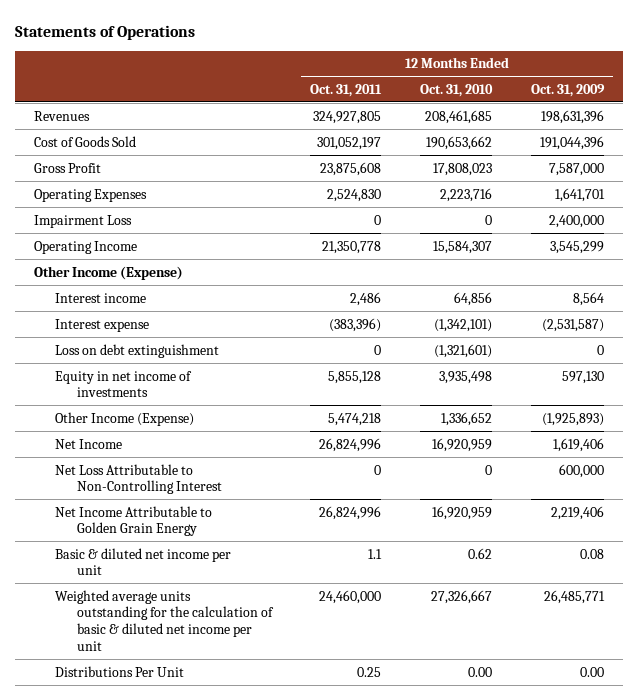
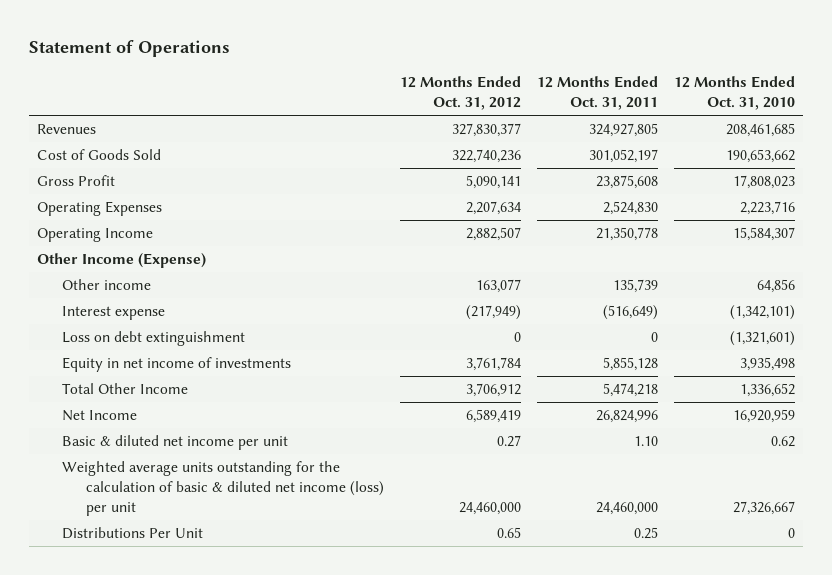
- Statements of Operations
+ Statement of Operations
- | 12 Months Ended Oct. 31, 2011 | 12 Months Ended Oct. 31, 2010 | 12 Months Ended Oct. 31, 2009
+ | 12 Months Ended Oct. 31, 2012 | 12 Months Ended Oct. 31, 2011 | 12 Months Ended Oct. 31, 2010
- Impairment Loss | 0 | 0 | 2,400,000
- Interest income | 2,486 | 64,856 | 8,564
- Interest expense | (383,396) | (1,342,101) | (2,531,587)
+ Other income | 163,077 | 135,739 | 64,856
+ Interest expense | (217,949) | (516,649) | (1,342,101)
- Other Income (Expense) | 5,474,218 | 1,336,652 | (1,925,893)
+ Total Other Income | 3,706,912 | 5,474,218 | 1,336,652
- Net Loss Attributable to Non-Controlling Interest | 0 | 0 | 600,000
- Net Income Attributable to Golden Grain Energy | 26,824,996 | 16,920,959 | 2,219,406
- Basic & diluted net income per unit | 1.1 | 0.62 | 0.08
- Weighted average units outstanding for the calculation of basic & diluted net income per unit | 24,460,000 | 27,326,667 | 26,485,771
- Distributions Per Unit | 0.25 | 0.00 | 0.00
+ Basic & diluted net income per unit | 0.27 | 1.10 | 0.62
+ Weighted average units outstanding for the calculation of basic & diluted net income (loss) per unit | 24,460,000 | 24,460,000 | 27,326,667
+ Distributions Per Unit | 0.65 | 0.25 | 0

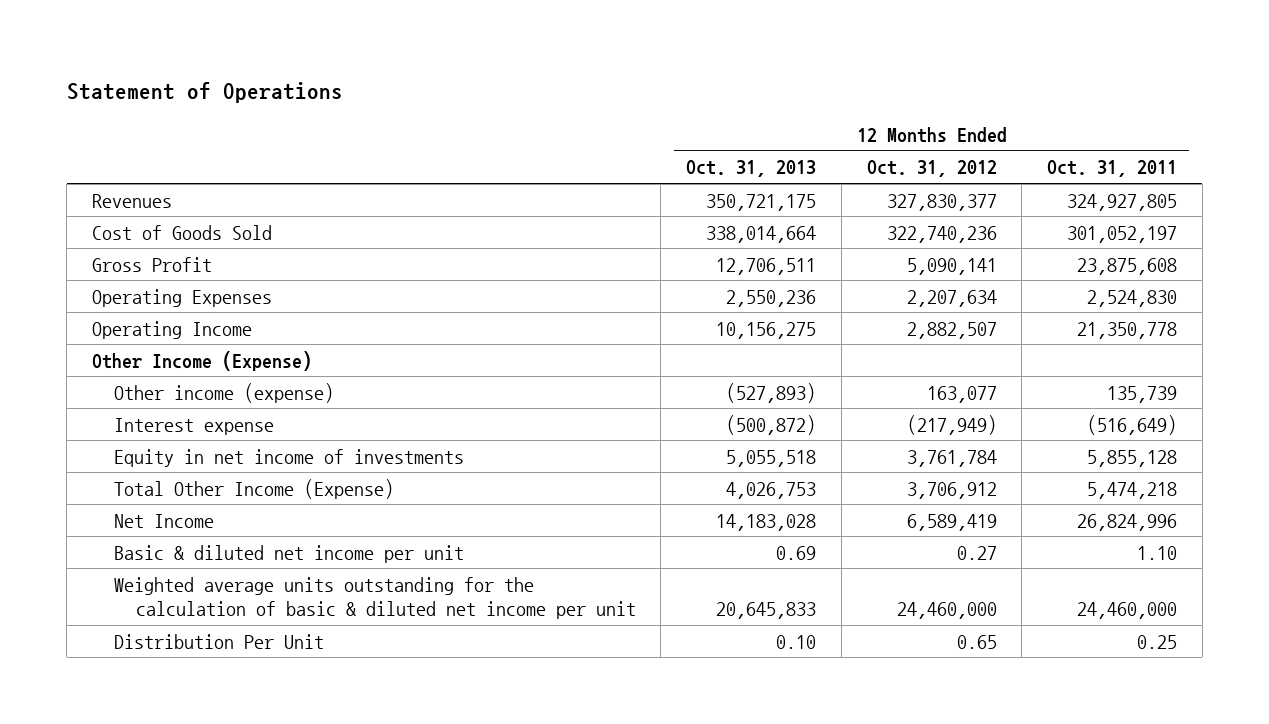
- | 12 Months Ended Oct. 31, 2012 | 12 Months Ended Oct. 31, 2011 | 12 Months Ended Oct. 31, 2010
+ | 12 Months Ended Oct. 31, 2013 | 12 Months Ended Oct. 31, 2012 | 12 Months Ended Oct. 31, 2011
- Other income | 163,077 | 135,739 | 64,856
+ Other income (expense) | (527,893) | 163,077 | 135,739
- Loss on debt extinguishment | 0 | 0 | (1,321,601)
- Total Other Income | 3,706,912 | 5,474,218 | 1,336,652
+ Total Other Income (Expense) | 4,026,753 | 3,706,912 | 5,474,218
- Weighted average units outstanding for the calculation of basic & diluted net income (loss) per unit | 24,460,000 | 24,460,000 | 27,326,667
- Distributions Per Unit | 0.65 | 0.25 | 0
+ Weighted average units outstanding for the calculation of basic & diluted net income per unit | 20,645,833 | 24,460,000 | 24,460,000
+ Distribution Per Unit | 0.10 | 0.65 | 0.25

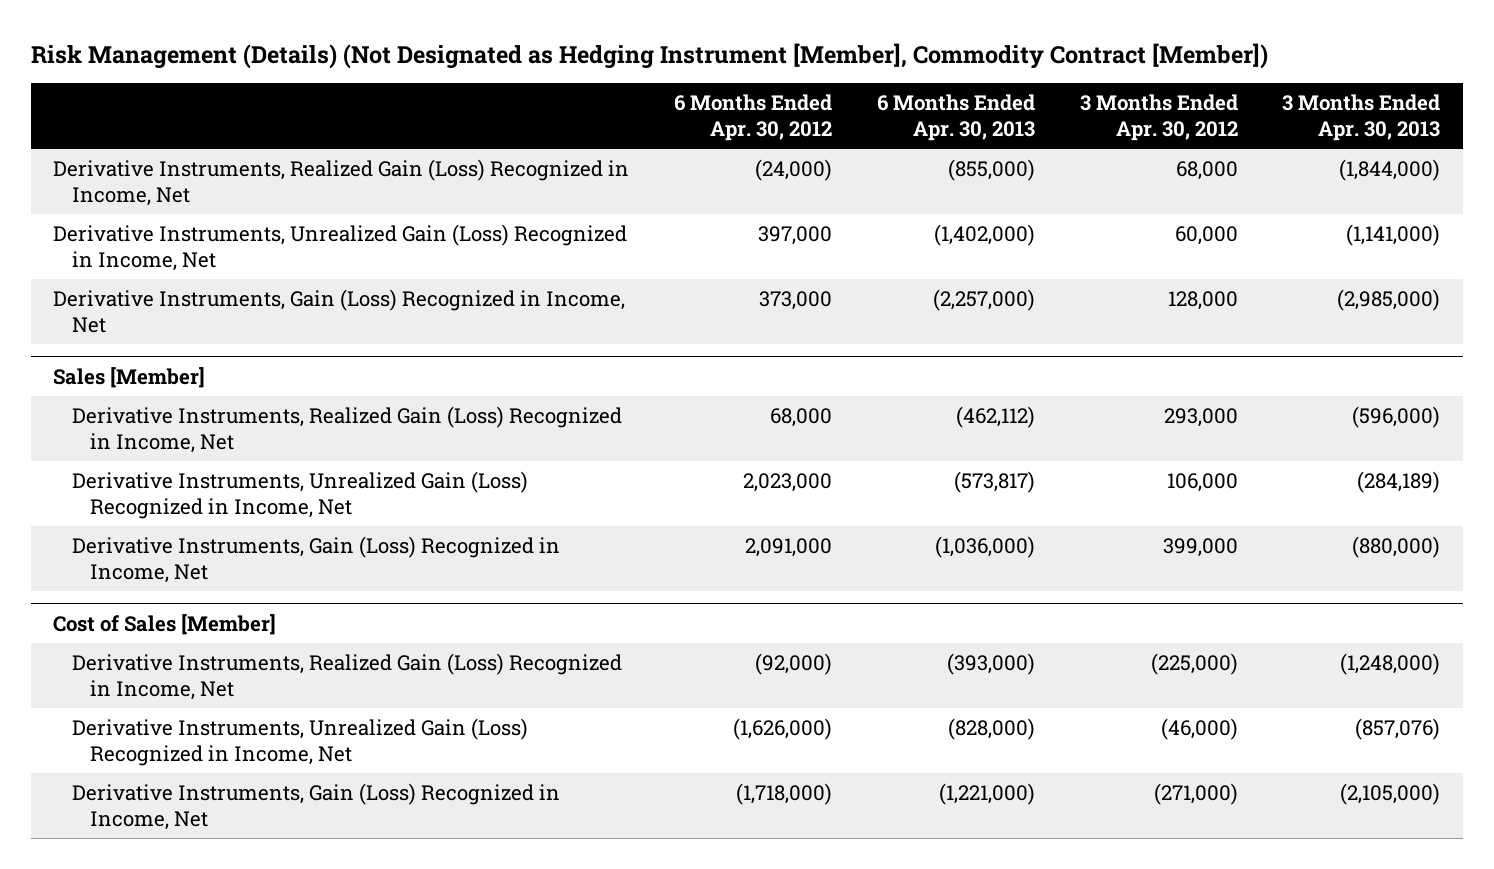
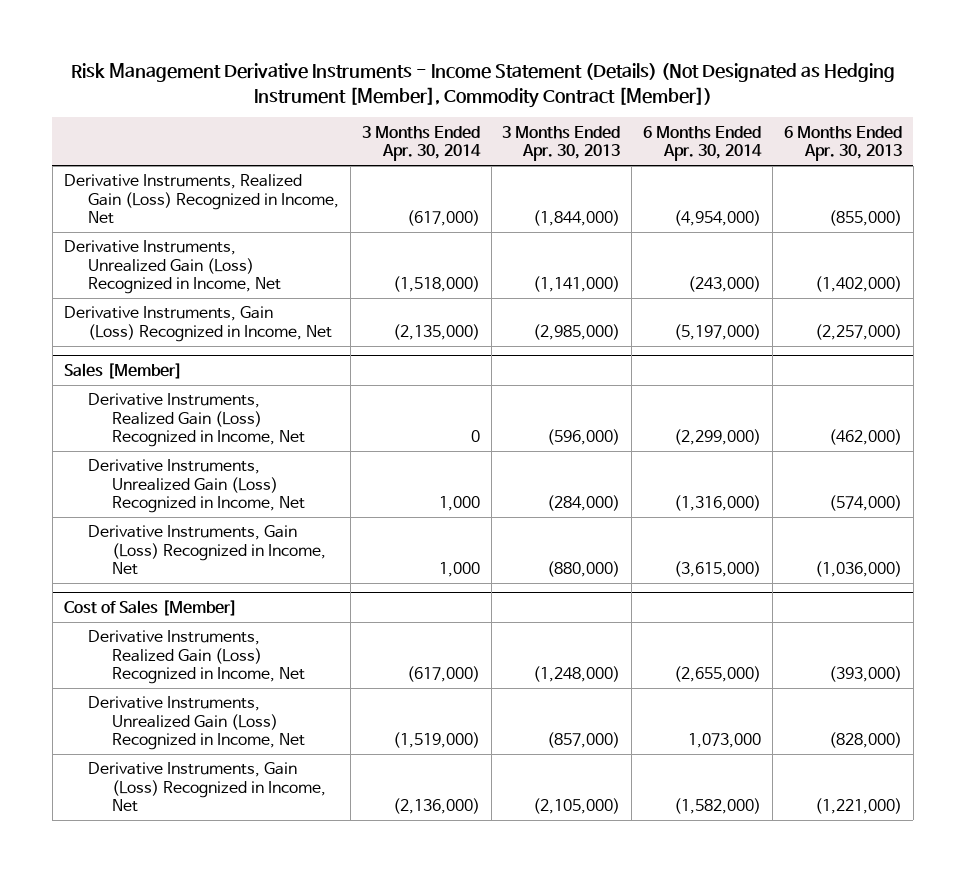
- Risk Management (Details) (Not Designated as Hedging Instrument [Member], Commodity Contract [Member])
+ Risk Management Derivative Instruments - Income Statement (Details) (Not Designated as Hedging Instrument [Member], Commodity Contract [Member])
- | 6 Months Ended Apr. 30, 2012 | 6 Months Ended Apr. 30, 2013 | 3 Months Ended Apr. 30, 2012 | 3 Months Ended Apr. 30, 2013
+ | 3 Months Ended Apr. 30, 2014 | 3 Months Ended Apr. 30, 2013 | 6 Months Ended Apr. 30, 2014 | 6 Months Ended Apr. 30, 2013
@ Sales [Member]
- Derivative Instruments, Realized Gain (Loss) Recognized in Income, Net | 68,000 | (462,112) | 293,000 | (596,000)
- Derivative Instruments, Unrealized Gain (Loss) Recognized in Income, Net | 2,023,000 | (573,817) | 106,000 | (284,189)
+ Derivative Instruments, Realized Gain (Loss) Recognized in Income, Net | 0 | (596,000) | (2,299,000) | (462,000)
+ Derivative Instruments, Unrealized Gain (Loss) Recognized in Income, Net | 1,000 | (284,000) | (1,316,000) | (574,000)
@ Cost of Sales [Member]
- Derivative Instruments, Unrealized Gain (Loss) Recognized in Income, Net | (1,626,000) | (828,000) | (46,000) | (857,076)
+ Derivative Instruments, Unrealized Gain (Loss) Recognized in Income, Net | (1,519,000) | (857,000) | 1,073,000 | (828,000)

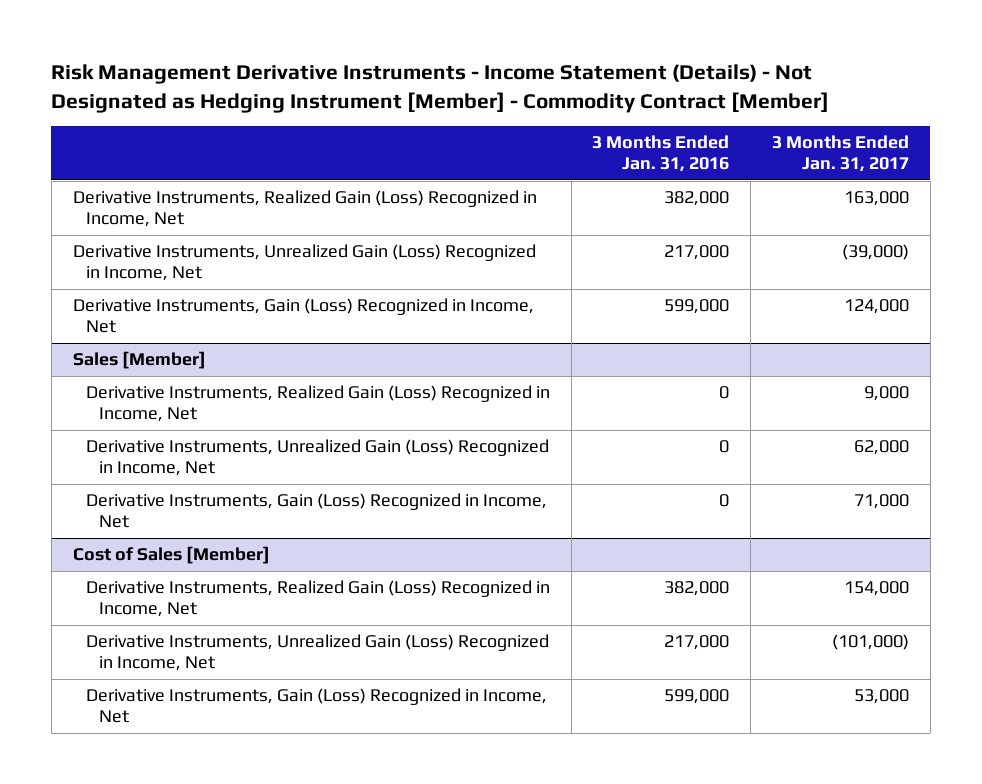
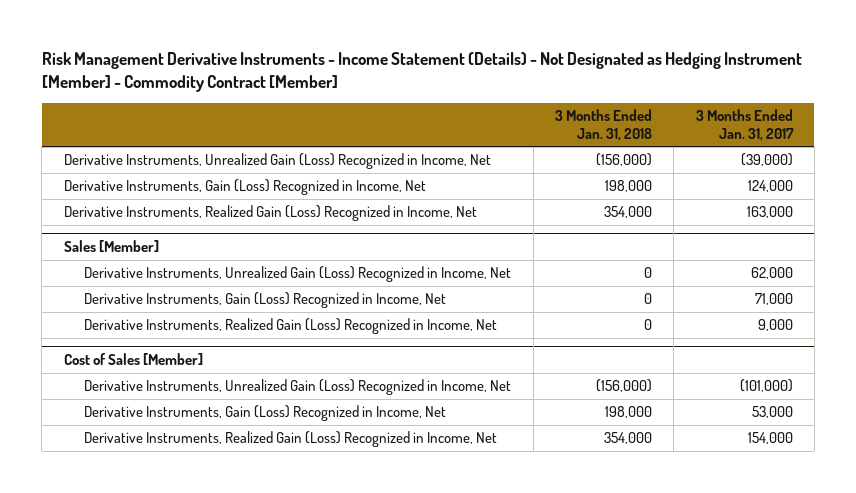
- | 3 Months Ended Jan. 31, 2016 | 3 Months Ended Jan. 31, 2017
+ | 3 Months Ended Jan. 31, 2018 | 3 Months Ended Jan. 31, 2017
moved down: Derivative Instruments, Realized Gain (Loss) Recognized in Income, Net | 354,000 | 163,000
@ Sales [Member]
moved down: Derivative Instruments, Realized Gain (Loss) Recognized in Income, Net | 0 | 9,000
@ Cost of Sales [Member]
moved down: Derivative Instruments, Realized Gain (Loss) Recognized in Income, Net | 354,000 | 154,000

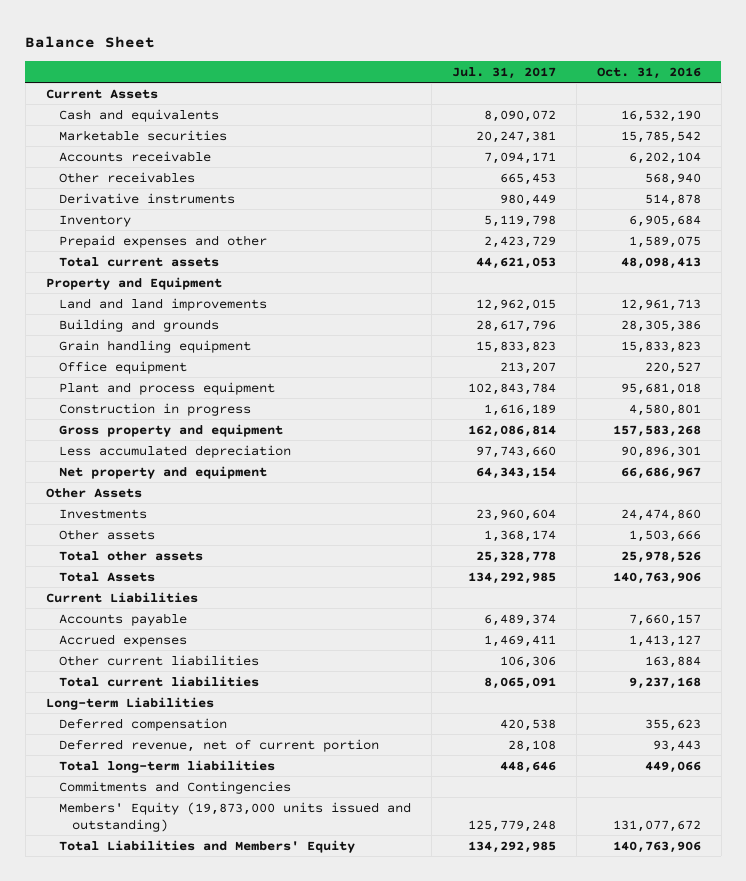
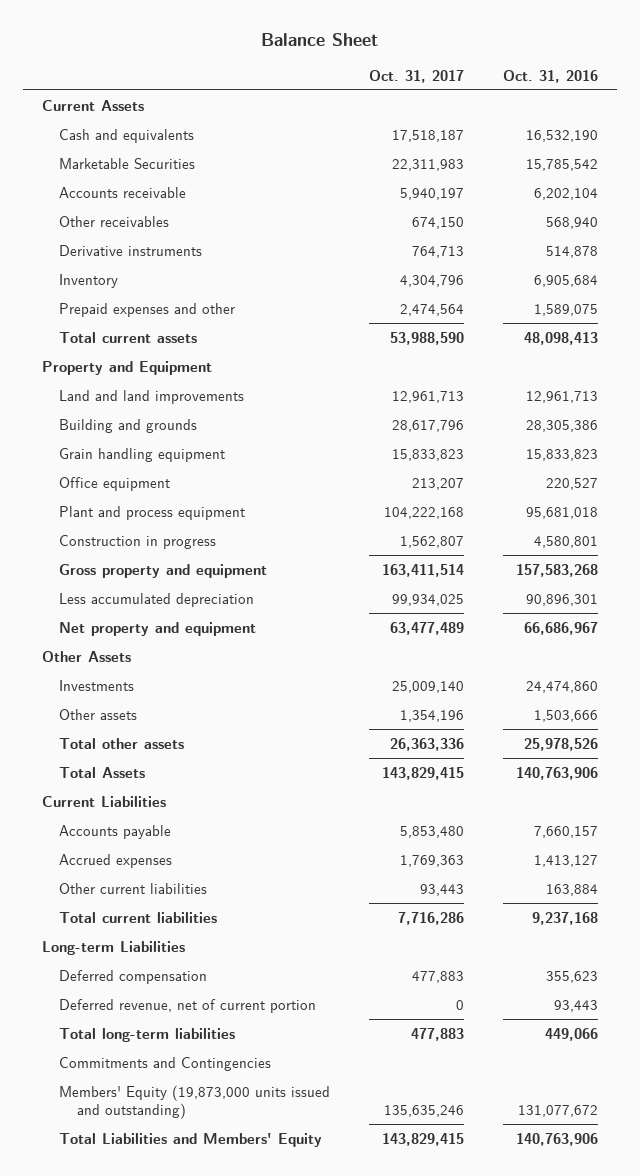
- | Jul. 31, 2017 | Oct. 31, 2016
+ | Oct. 31, 2017 | Oct. 31, 2016
- Marketable securities | 20,247,381 | 15,785,542
+ Marketable Securities | 22,311,983 | 15,785,542

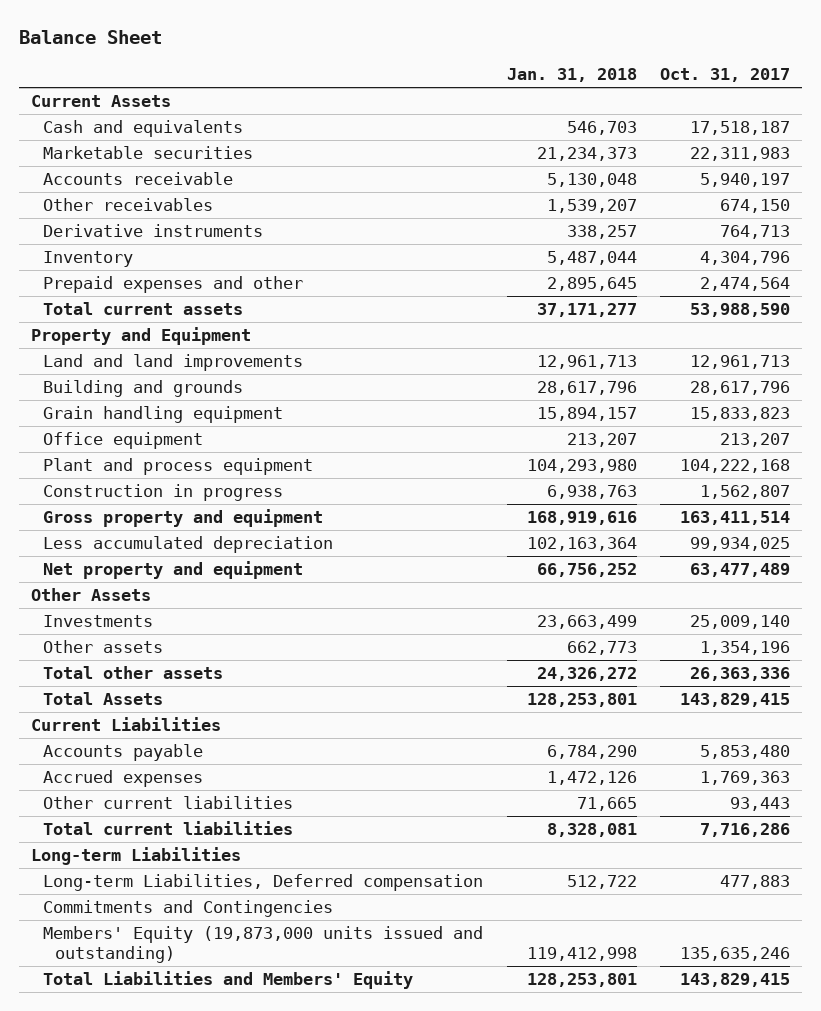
- | Oct. 31, 2017 | Oct. 31, 2016
+ | Jan. 31, 2018 | Oct. 31, 2017
- Marketable Securities | 22,311,983 | 15,785,542
+ Marketable securities | 21,234,373 | 22,311,983
- Deferred compensation | 477,883 | 355,623
- Deferred revenue, net of current portion | 0 | 93,443
- Total long-term liabilities | 477,883 | 449,066
+ Long-term Liabilities, Deferred compensation | 512,722 | 477,883

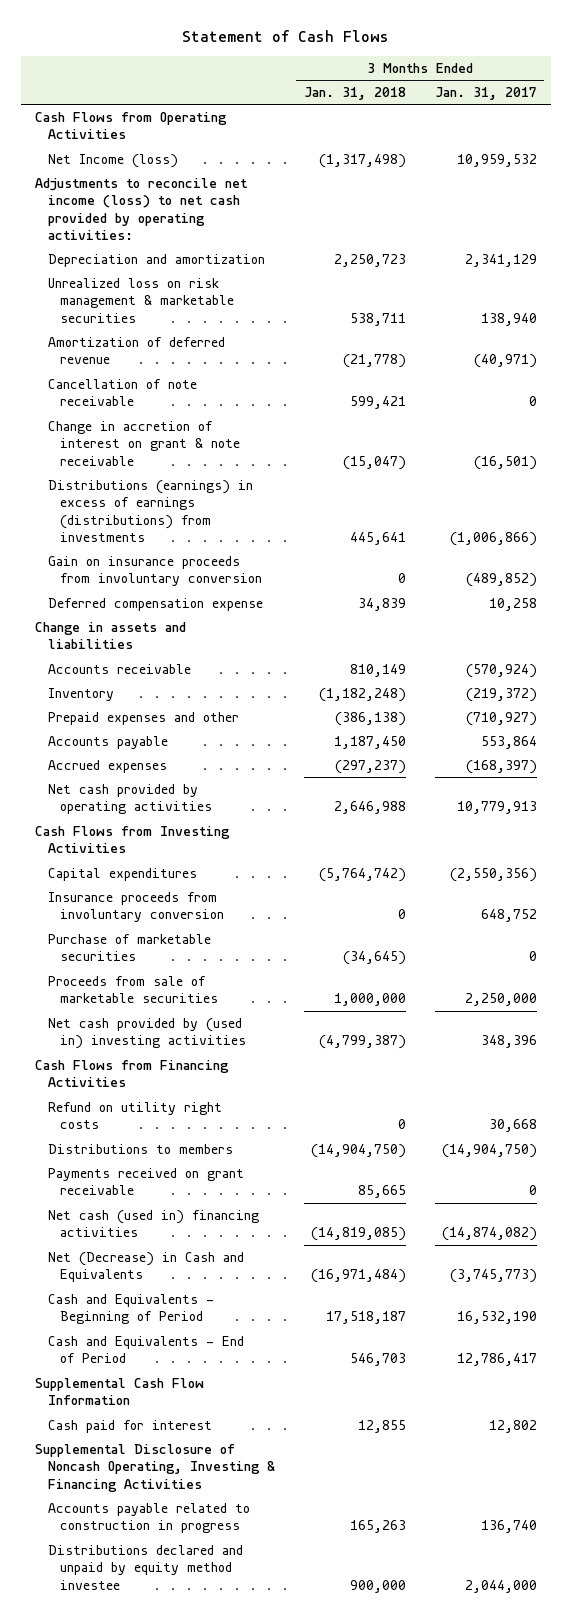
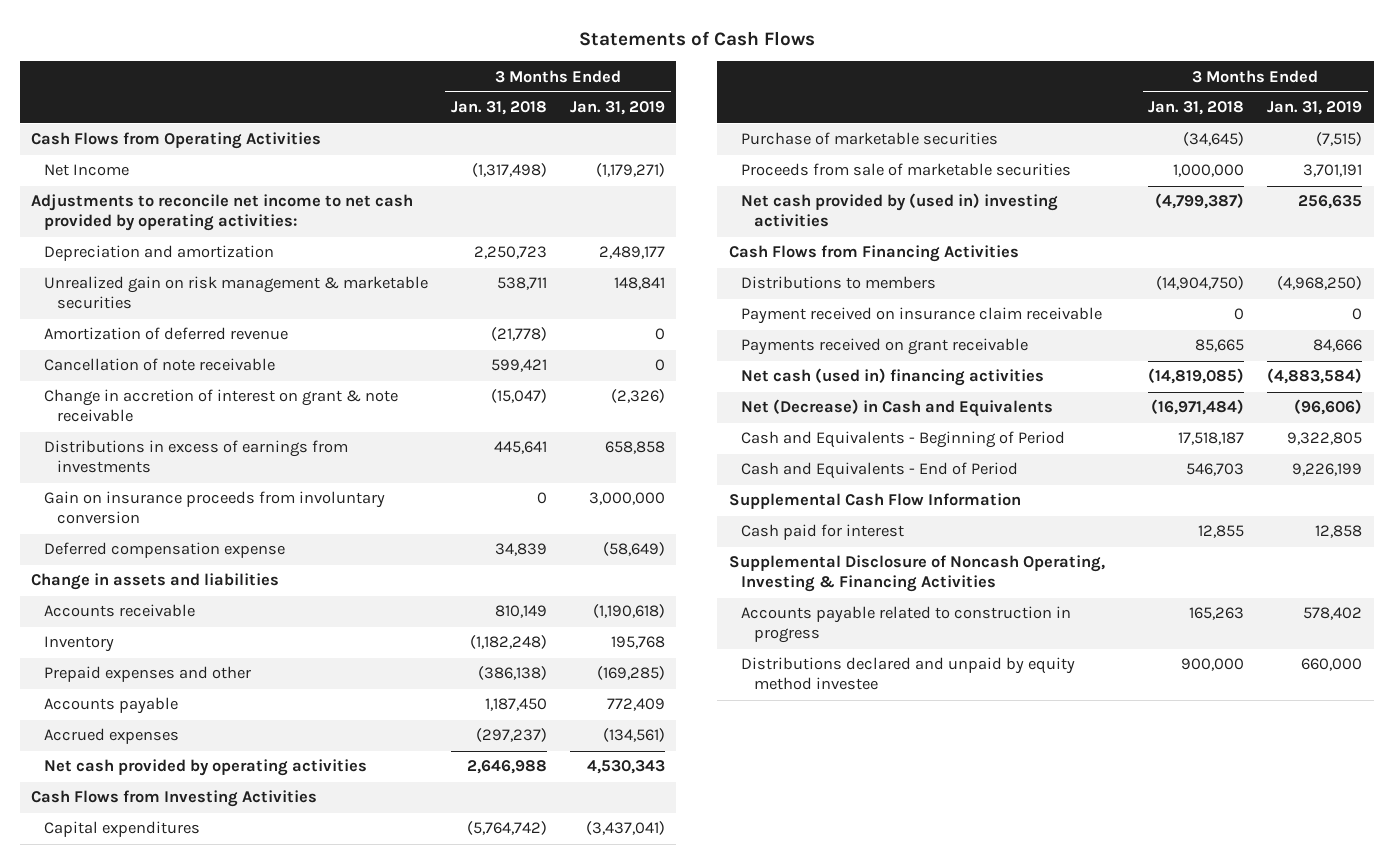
- Statement of Cash Flows
+ Statements of Cash Flows
- | 3 Months Ended Jan. 31, 2018 | 3 Months Ended Jan. 31, 2017
+ | 3 Months Ended Jan. 31, 2018 | 3 Months Ended Jan. 31, 2019
- Net Income (loss) | (1,317,498) | 10,959,532
- Adjustments to reconcile net income (loss) to net cash provided by operating activities:
+ Net Income | (1,317,498) | (1,179,271)
+ Adjustments to reconcile net income to net cash provided by operating activities:
- Unrealized loss on risk management & marketable securities | 538,711 | 138,940
+ Unrealized gain on risk management & marketable securities | 538,711 | 148,841
- Distributions (earnings) in excess of earnings (distributions) from investments | 445,641 | (1,006,866)
+ Distributions in excess of earnings from investments | 445,641 | 658,858
- Insurance proceeds from involuntary conversion | 0 | 648,752
- Refund on utility right costs | 0 | 30,668
+ Payment received on insurance claim receivable | 0 | 0

